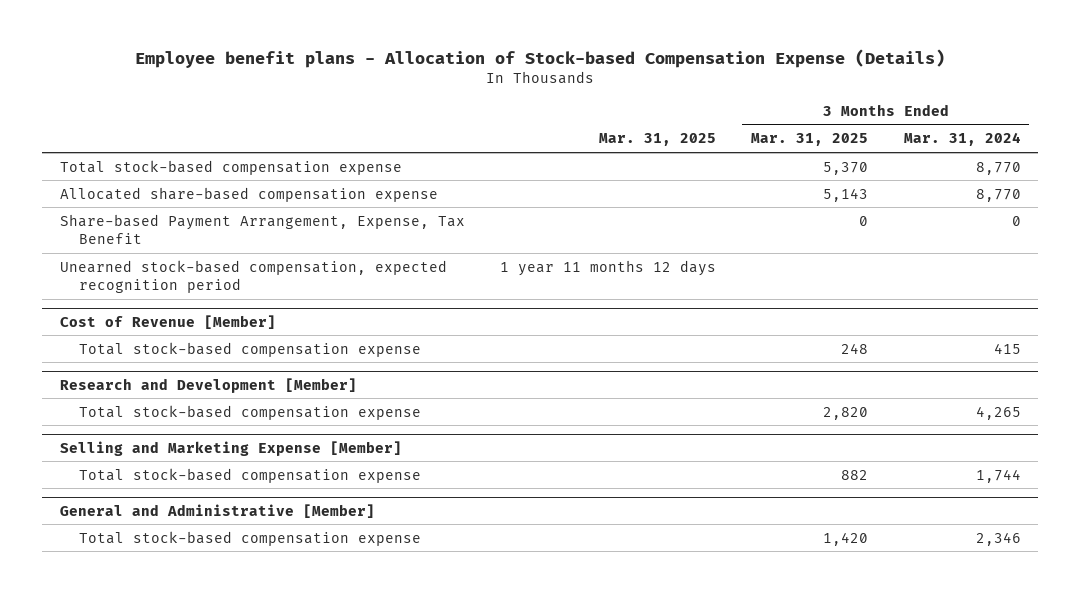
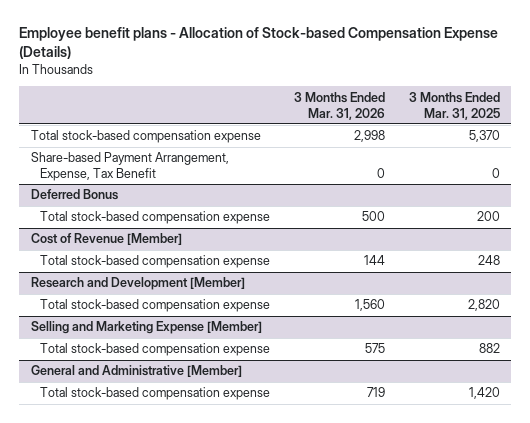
- | Mar. 31, 2025 | 3 Months Ended Mar. 31, 2025 | 3 Months Ended Mar. 31, 2024
+ | 3 Months Ended Mar. 31, 2026 | 3 Months Ended Mar. 31, 2025
- Allocated share-based compensation expense | | 5,143 | 8,770
- Unearned stock-based compensation, expected recognition period | 1 year 11 months 12 days | |
+ Deferred Bonus
+ Total stock-based compensation expense | 500 | 200

